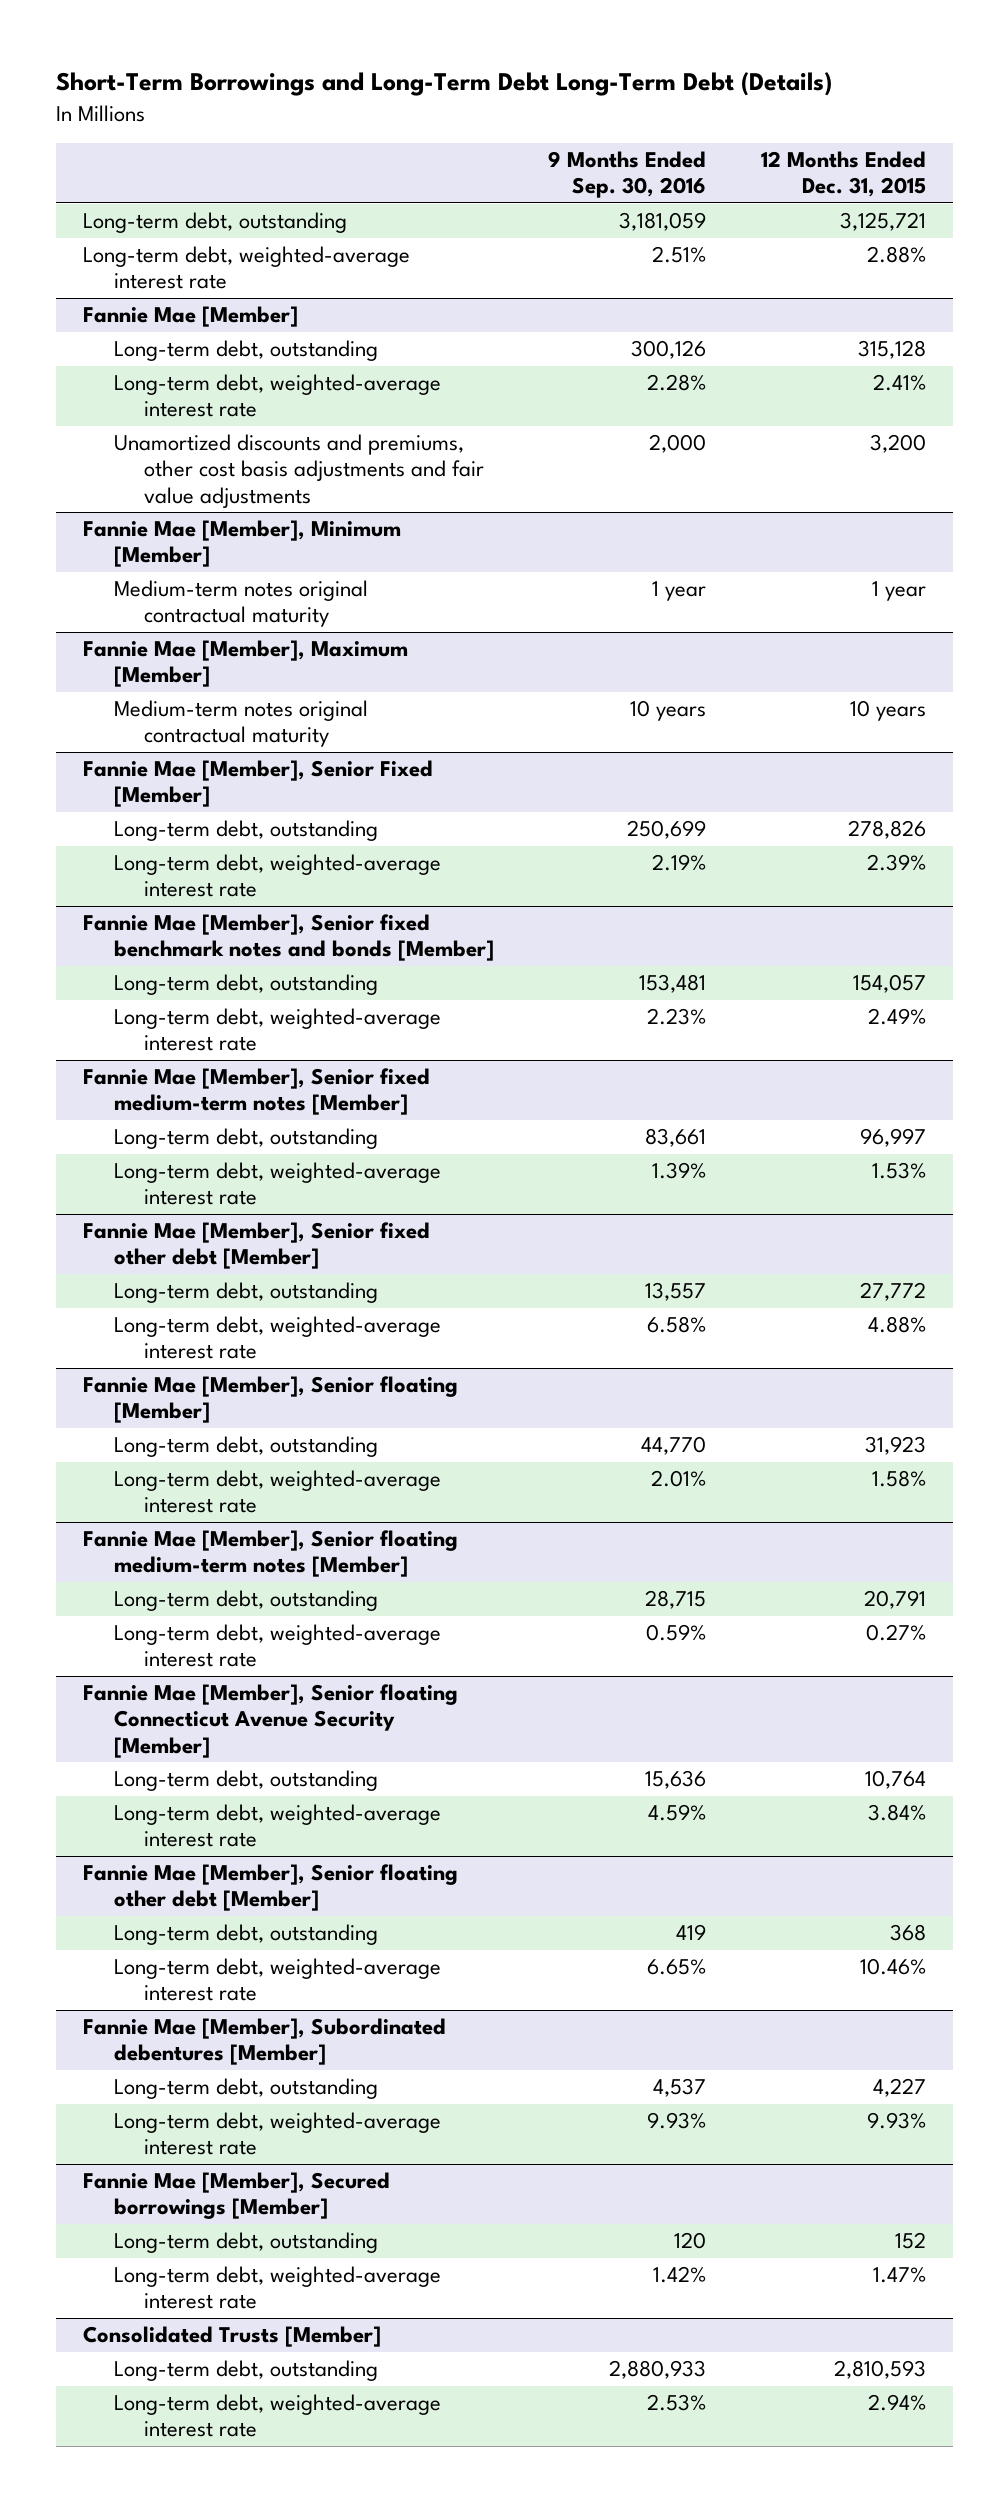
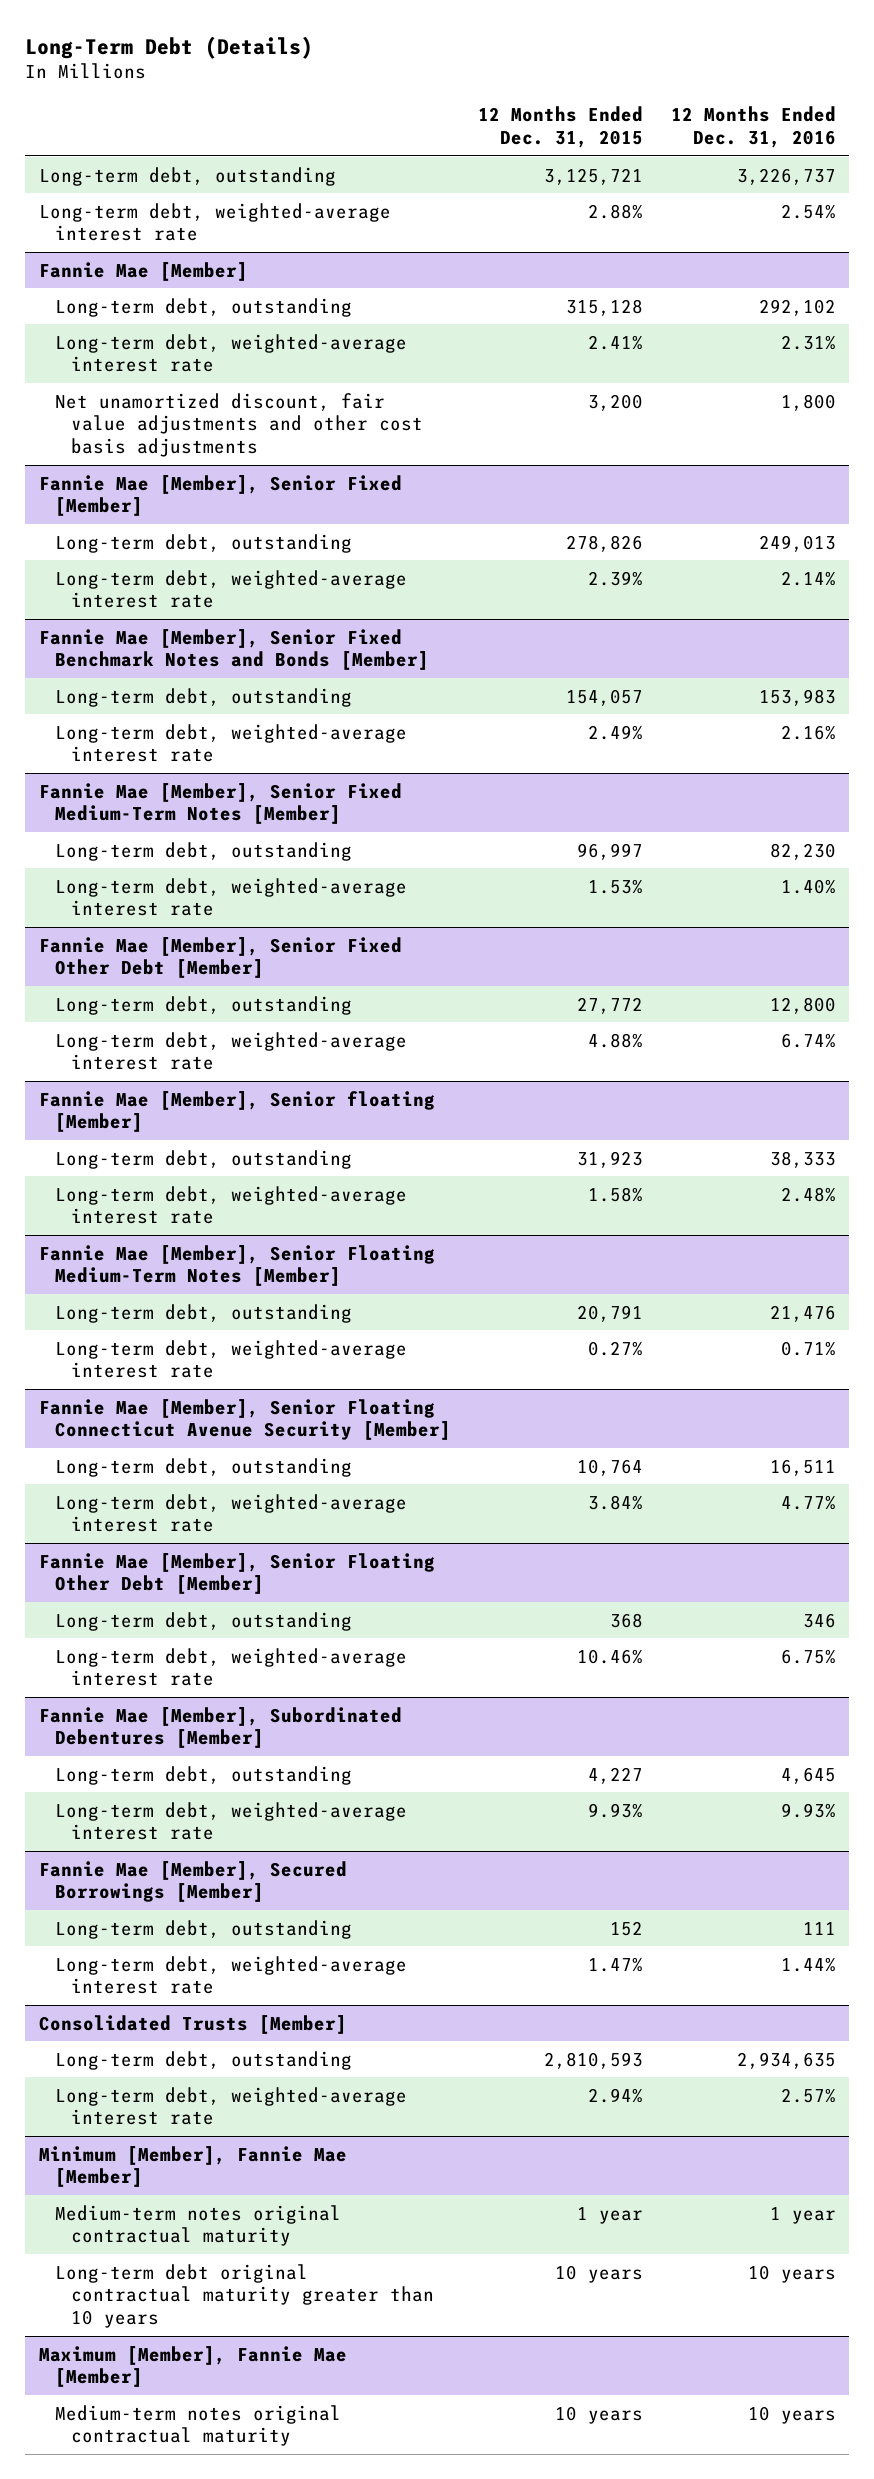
- Short-Term Borrowings and Long-Term Debt Long-Term Debt (Details)
+ Long-Term Debt (Details)
- | 9 Months Ended Sep. 30, 2016 | 12 Months Ended Dec. 31, 2015
+ | 12 Months Ended Dec. 31, 2015 | 12 Months Ended Dec. 31, 2016
@ Fannie Mae [Member]
- Unamortized discounts and premiums, other cost basis adjustments and fair value adjustments | 2,000 | 3,200
- Fannie Mae [Member], Minimum [Member]
- Medium-term notes original contractual maturity | 1 year | 1 year
- Fannie Mae [Member], Maximum [Member]
- Medium-term notes original contractual maturity | 10 years | 10 years
@ Fannie Mae [Member]
+ Net unamortized discount, fair value adjustments and other cost basis adjustments | 3,200 | 1,800
- Fannie Mae [Member], Senior fixed benchmark notes and bonds [Member]
+ Fannie Mae [Member], Senior Fixed Benchmark Notes and Bonds [Member]
- Fannie Mae [Member], Senior fixed medium-term notes [Member]
+ Fannie Mae [Member], Senior Fixed Medium-Term Notes [Member]
- Fannie Mae [Member], Senior fixed other debt [Member]
+ Fannie Mae [Member], Senior Fixed Other Debt [Member]
- Fannie Mae [Member], Senior floating medium-term notes [Member]
+ Fannie Mae [Member], Senior Floating Medium-Term Notes [Member]
- Fannie Mae [Member], Senior floating Connecticut Avenue Security [Member]
+ Fannie Mae [Member], Senior Floating Connecticut Avenue Security [Member]
- Fannie Mae [Member], Senior floating other debt [Member]
+ Fannie Mae [Member], Senior Floating Other Debt [Member]
- Fannie Mae [Member], Subordinated debentures [Member]
+ Fannie Mae [Member], Subordinated Debentures [Member]
- Fannie Mae [Member], Secured borrowings [Member]
+ Fannie Mae [Member], Secured Borrowings [Member]
+ Minimum [Member], Fannie Mae [Member]
+ Medium-term notes original contractual maturity | 1 year | 1 year
+ Long-term debt original contractual maturity greater than 10 years | 10 years | 10 years
+ Maximum [Member], Fannie Mae [Member]
+ Medium-term notes original contractual maturity | 10 years | 10 years

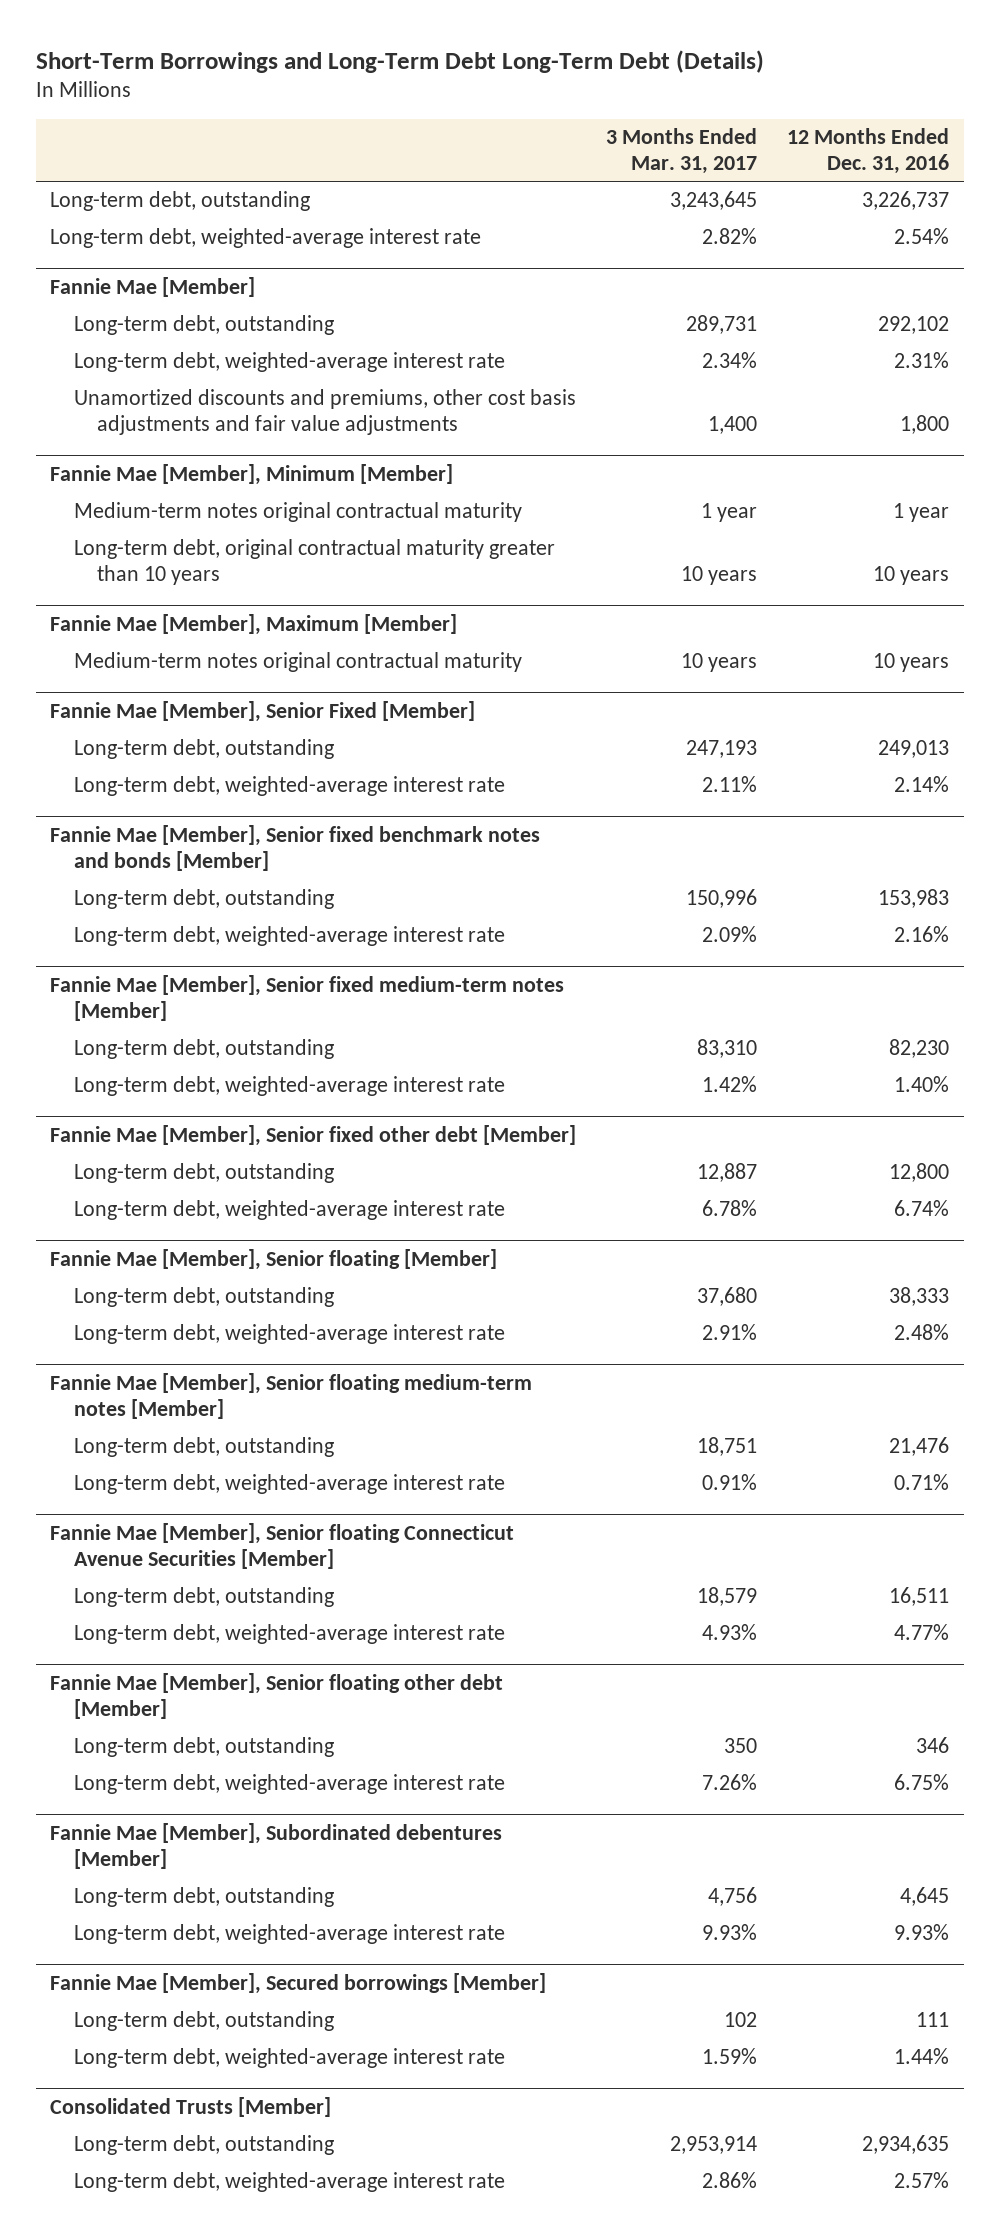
- Long-Term Debt (Details)
+ Short-Term Borrowings and Long-Term Debt Long-Term Debt (Details)
- | 12 Months Ended Dec. 31, 2015 | 12 Months Ended Dec. 31, 2016
+ | 3 Months Ended Mar. 31, 2017 | 12 Months Ended Dec. 31, 2016
@ Fannie Mae [Member]
- Net unamortized discount, fair value adjustments and other cost basis adjustments | 3,200 | 1,800
+ Unamortized discounts and premiums, other cost basis adjustments and fair value adjustments | 1,400 | 1,800
+ Fannie Mae [Member], Minimum [Member]
+ Medium-term notes original contractual maturity | 1 year | 1 year
+ Long-term debt, original contractual maturity greater than 10 years | 10 years | 10 years
+ Fannie Mae [Member], Maximum [Member]
+ Medium-term notes original contractual maturity | 10 years | 10 years
- Fannie Mae [Member], Senior Fixed Benchmark Notes and Bonds [Member]
+ Fannie Mae [Member], Senior fixed benchmark notes and bonds [Member]
- Fannie Mae [Member], Senior Fixed Medium-Term Notes [Member]
+ Fannie Mae [Member], Senior fixed medium-term notes [Member]
- Fannie Mae [Member], Senior Fixed Other Debt [Member]
+ Fannie Mae [Member], Senior fixed other debt [Member]
- Fannie Mae [Member], Senior Floating Medium-Term Notes [Member]
+ Fannie Mae [Member], Senior floating medium-term notes [Member]
- Fannie Mae [Member], Senior Floating Connecticut Avenue Security [Member]
+ Fannie Mae [Member], Senior floating Connecticut Avenue Securities [Member]
- Fannie Mae [Member], Senior Floating Other Debt [Member]
+ Fannie Mae [Member], Senior floating other debt [Member]
- Fannie Mae [Member], Subordinated Debentures [Member]
+ Fannie Mae [Member], Subordinated debentures [Member]
- Fannie Mae [Member], Secured Borrowings [Member]
+ Fannie Mae [Member], Secured borrowings [Member]
- Minimum [Member], Fannie Mae [Member]
- Medium-term notes original contractual maturity | 1 year | 1 year
- Long-term debt original contractual maturity greater than 10 years | 10 years | 10 years
- Maximum [Member], Fannie Mae [Member]
- Medium-term notes original contractual maturity | 10 years | 10 years

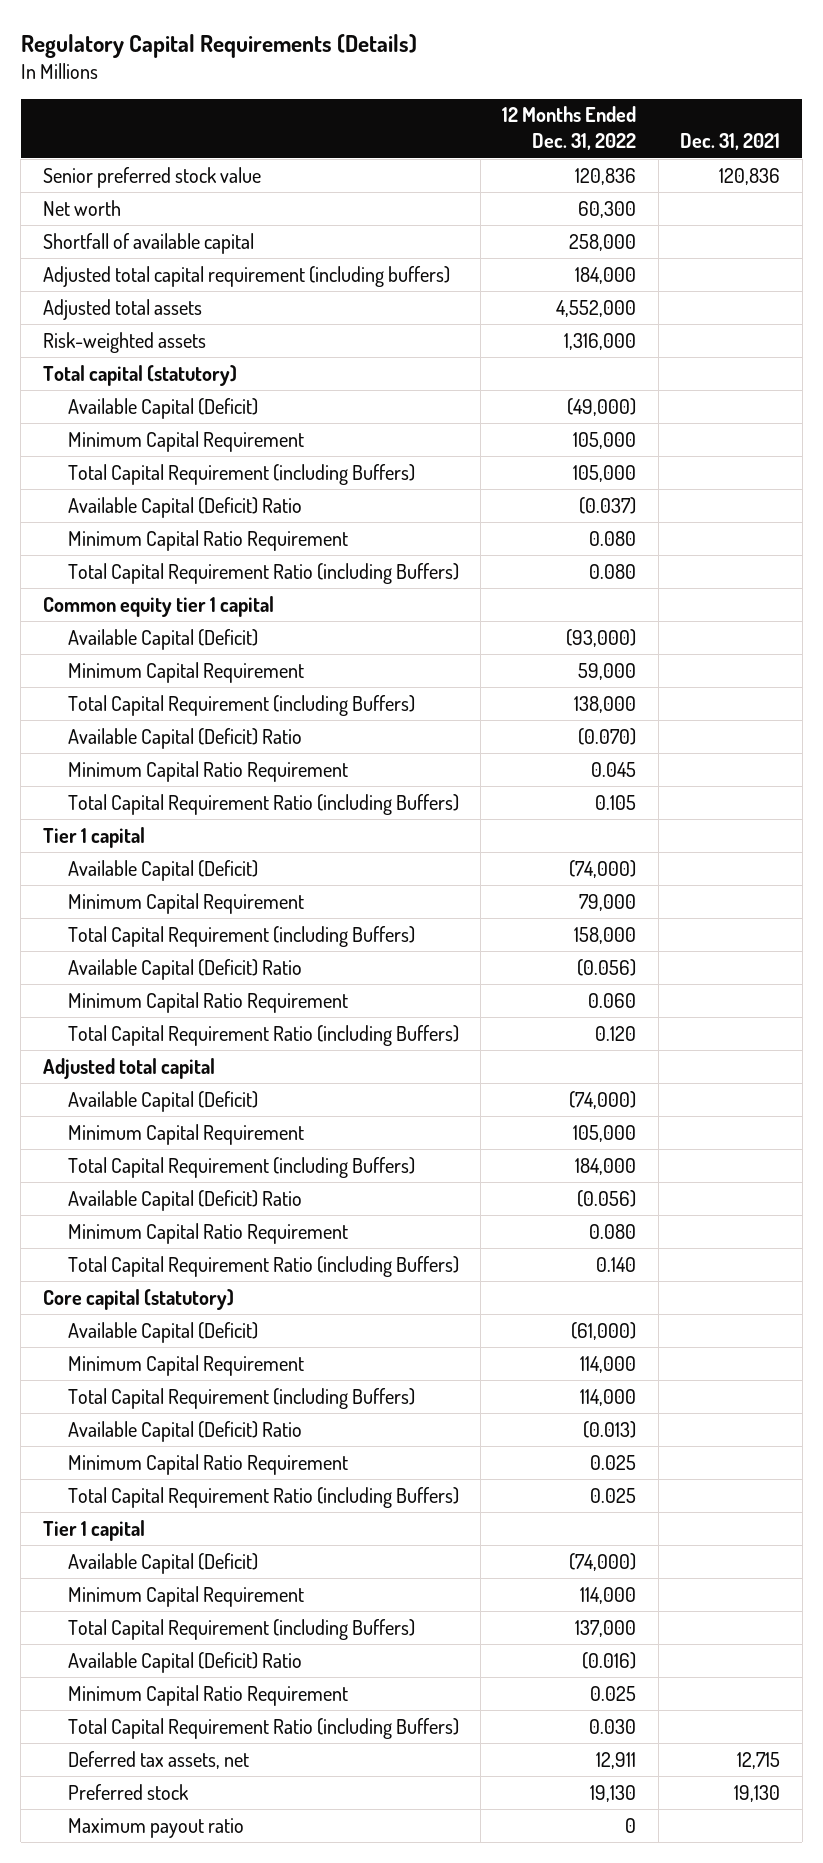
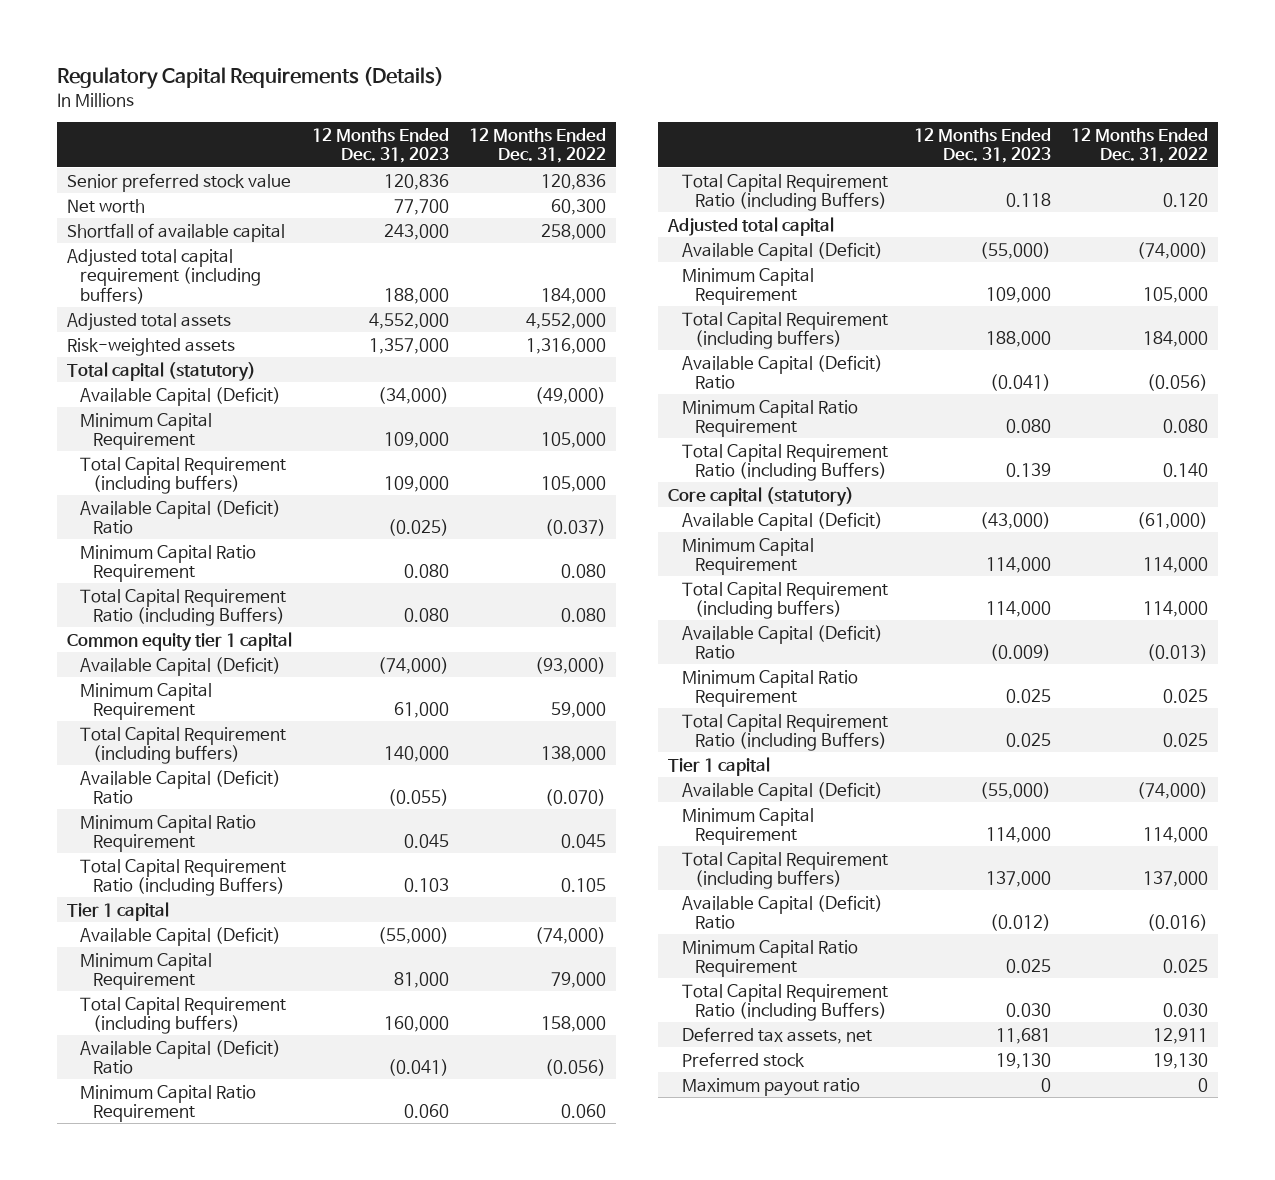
- | 12 Months Ended Dec. 31, 2022 | Dec. 31, 2021
+ | 12 Months Ended Dec. 31, 2023 | 12 Months Ended Dec. 31, 2022
- Total Capital Requirement (including Buffers) | 105,000 |
+ Total Capital Requirement (including buffers) | 109,000 | 105,000
- Total Capital Requirement (including Buffers) | 138,000 |
+ Total Capital Requirement (including buffers) | 140,000 | 138,000
- Total Capital Requirement (including Buffers) | 158,000 |
+ Total Capital Requirement (including buffers) | 160,000 | 158,000
- Total Capital Requirement (including Buffers) | 184,000 |
+ Total Capital Requirement (including buffers) | 188,000 | 184,000
- Total Capital Requirement (including Buffers) | 114,000 |
+ Total Capital Requirement (including buffers) | 114,000 | 114,000
- Total Capital Requirement (including Buffers) | 137,000 |
+ Total Capital Requirement (including buffers) | 137,000 | 137,000

